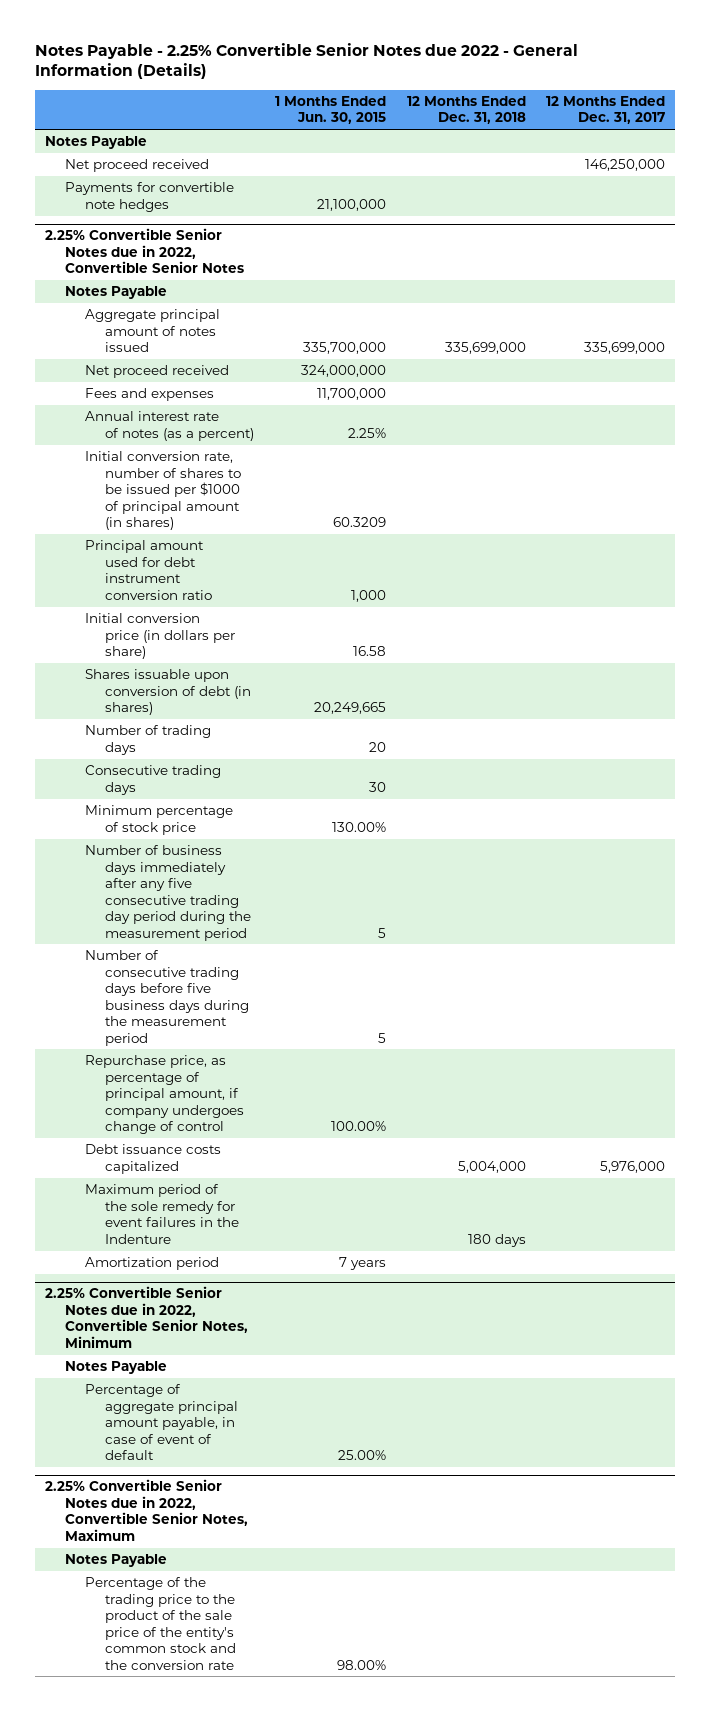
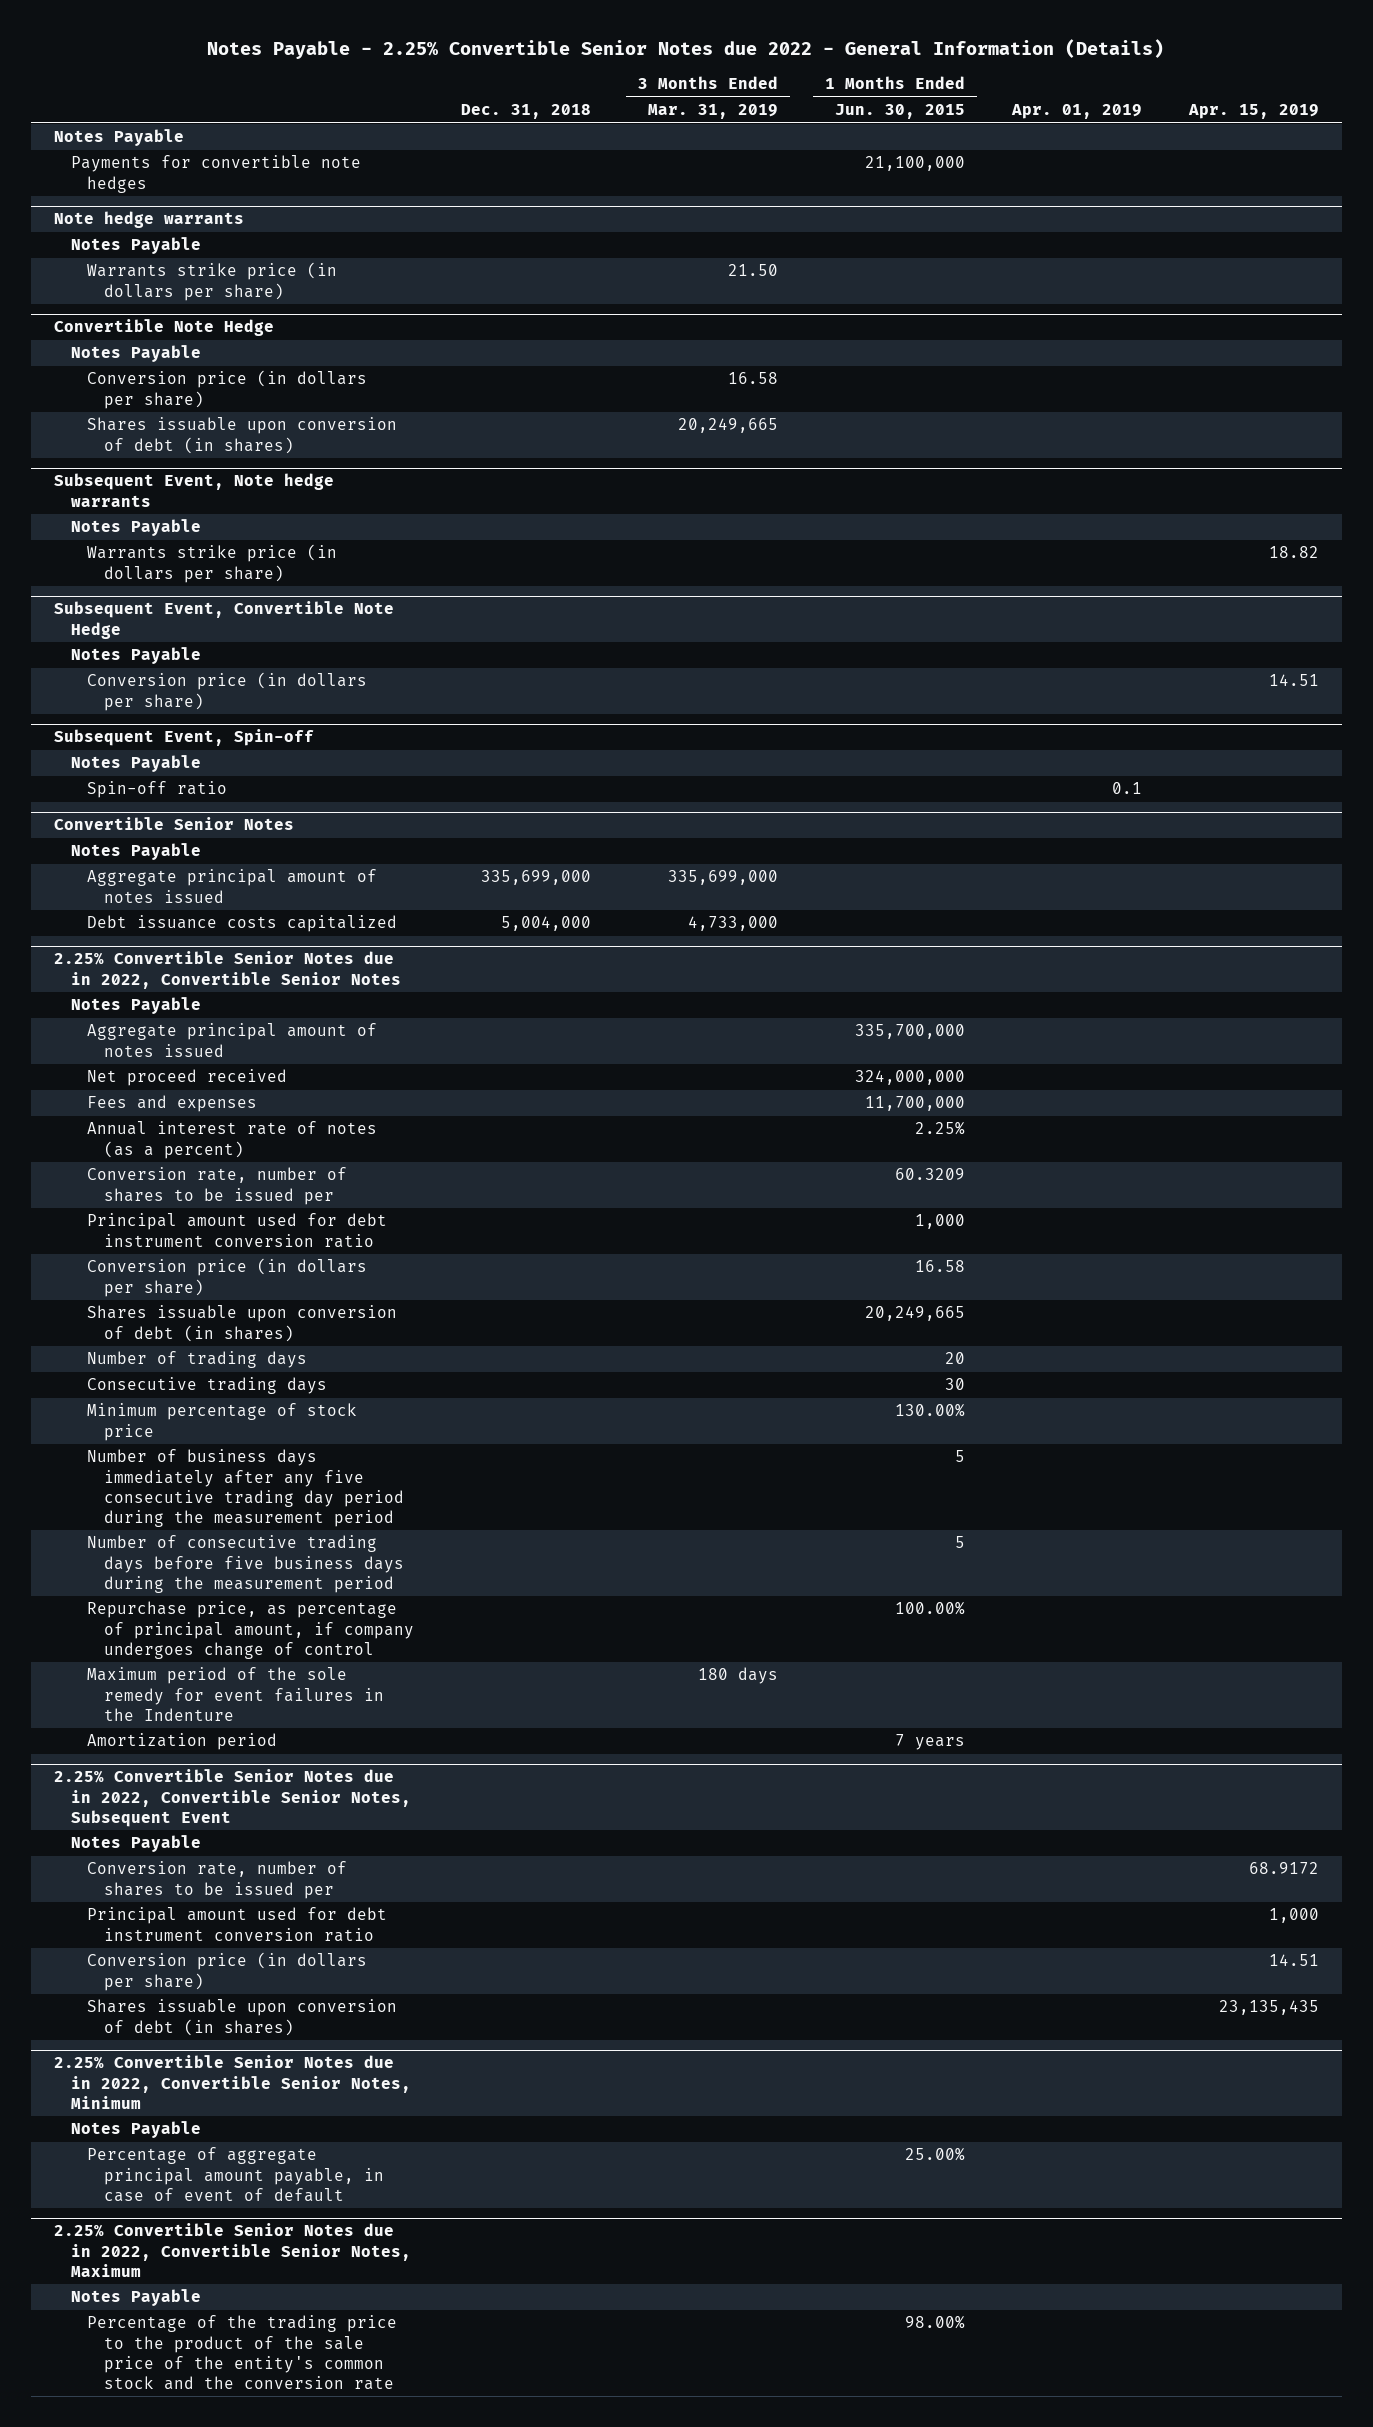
- | 1 Months Ended Jun. 30, 2015 | 12 Months Ended Dec. 31, 2018 | 12 Months Ended Dec. 31, 2017
+ | Dec. 31, 2018 | 3 Months Ended Mar. 31, 2019 | 1 Months Ended Jun. 30, 2015 | Apr. 01, 2019 | Apr. 15, 2019
- Net proceed received | | | 146,250,000
+ Note hedge warrants
+ Notes Payable
+ Warrants strike price (in dollars per share) | | 21.50 | | |
+ Convertible Note Hedge
+ Notes Payable
+ Conversion price (in dollars per share) | | 16.58 | | |
+ Shares issuable upon conversion of debt (in shares) | | 20,249,665 | | |
+ Subsequent Event, Note hedge warrants
+ Notes Payable
+ Warrants strike price (in dollars per share) | | | | | 18.82
+ Subsequent Event, Convertible Note Hedge
+ Notes Payable
+ Conversion price (in dollars per share) | | | | | 14.51
+ Subsequent Event, Spin-off
+ Notes Payable
+ Spin-off ratio | | | | 0.1 |
+ Convertible Senior Notes
+ Notes Payable
+ Aggregate principal amount of notes issued | 335,699,000 | 335,699,000 | | |
+ Debt issuance costs capitalized | 5,004,000 | 4,733,000 | | |
@ 2.25% Convertible Senior Notes due in 2022, Convertible Senior Notes
- Initial conversion rate, number of shares to be issued per $1000 of principal amount (in shares) | 60.3209 | |
+ Conversion rate, number of shares to be issued per | | | 60.3209 | |
- Initial conversion price (in dollars per share) | 16.58 | |
+ Conversion price (in dollars per share) | | | 16.58 | |
- Debt issuance costs capitalized | | 5,004,000 | 5,976,000
+ 2.25% Convertible Senior Notes due in 2022, Convertible Senior Notes, Subsequent Event
+ Notes Payable
+ Conversion rate, number of shares to be issued per | | | | | 68.9172
+ Principal amount used for debt instrument conversion ratio | | | | | 1,000
+ Conversion price (in dollars per share) | | | | | 14.51
+ Shares issuable upon conversion of debt (in shares) | | | | | 23,135,435

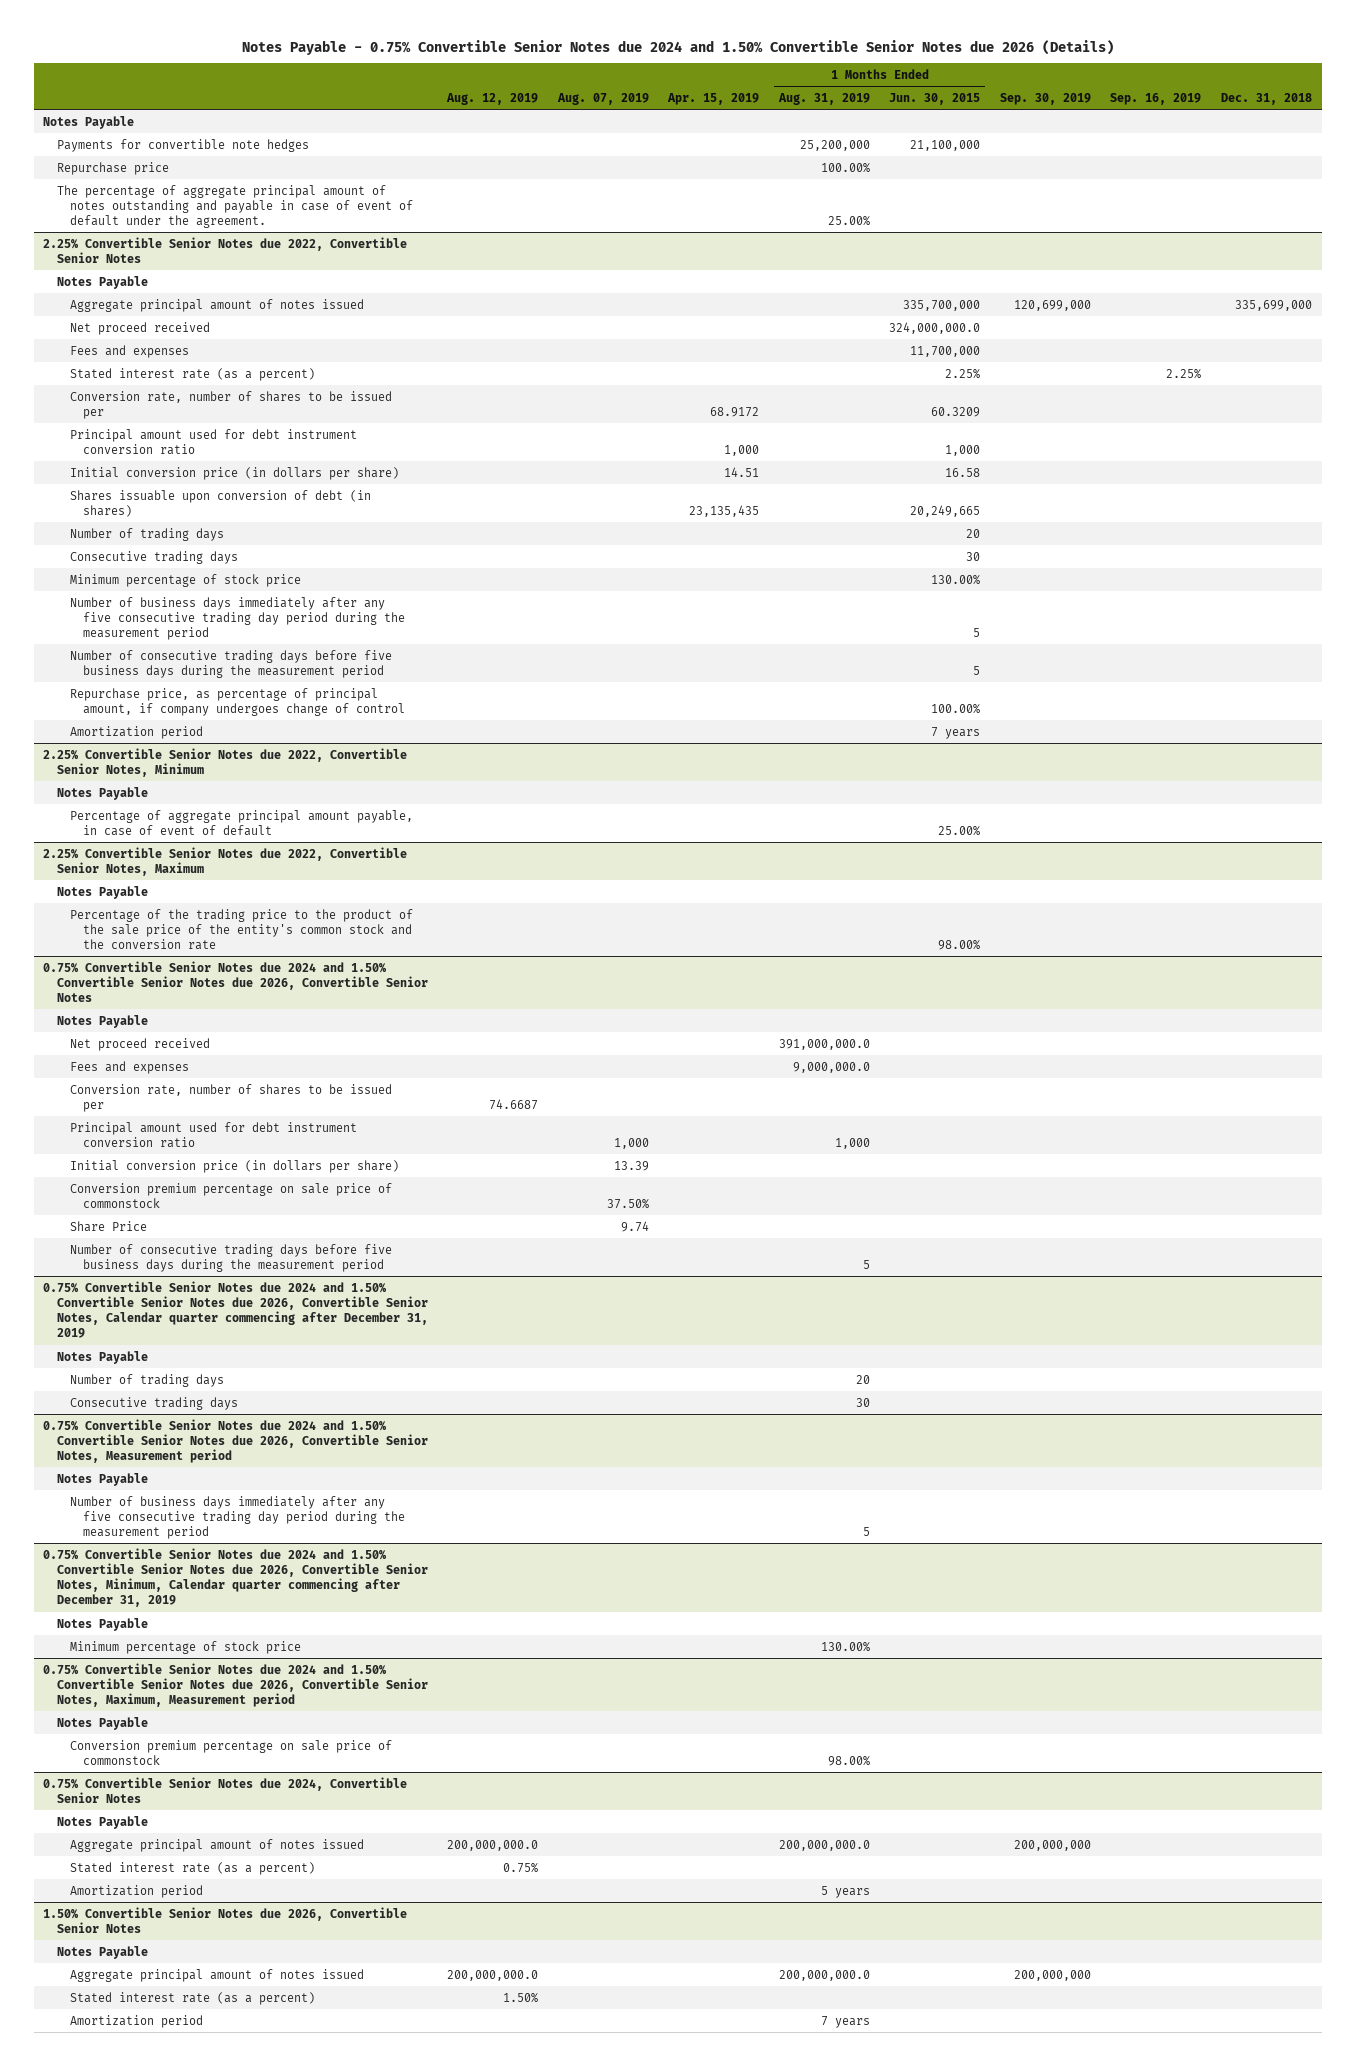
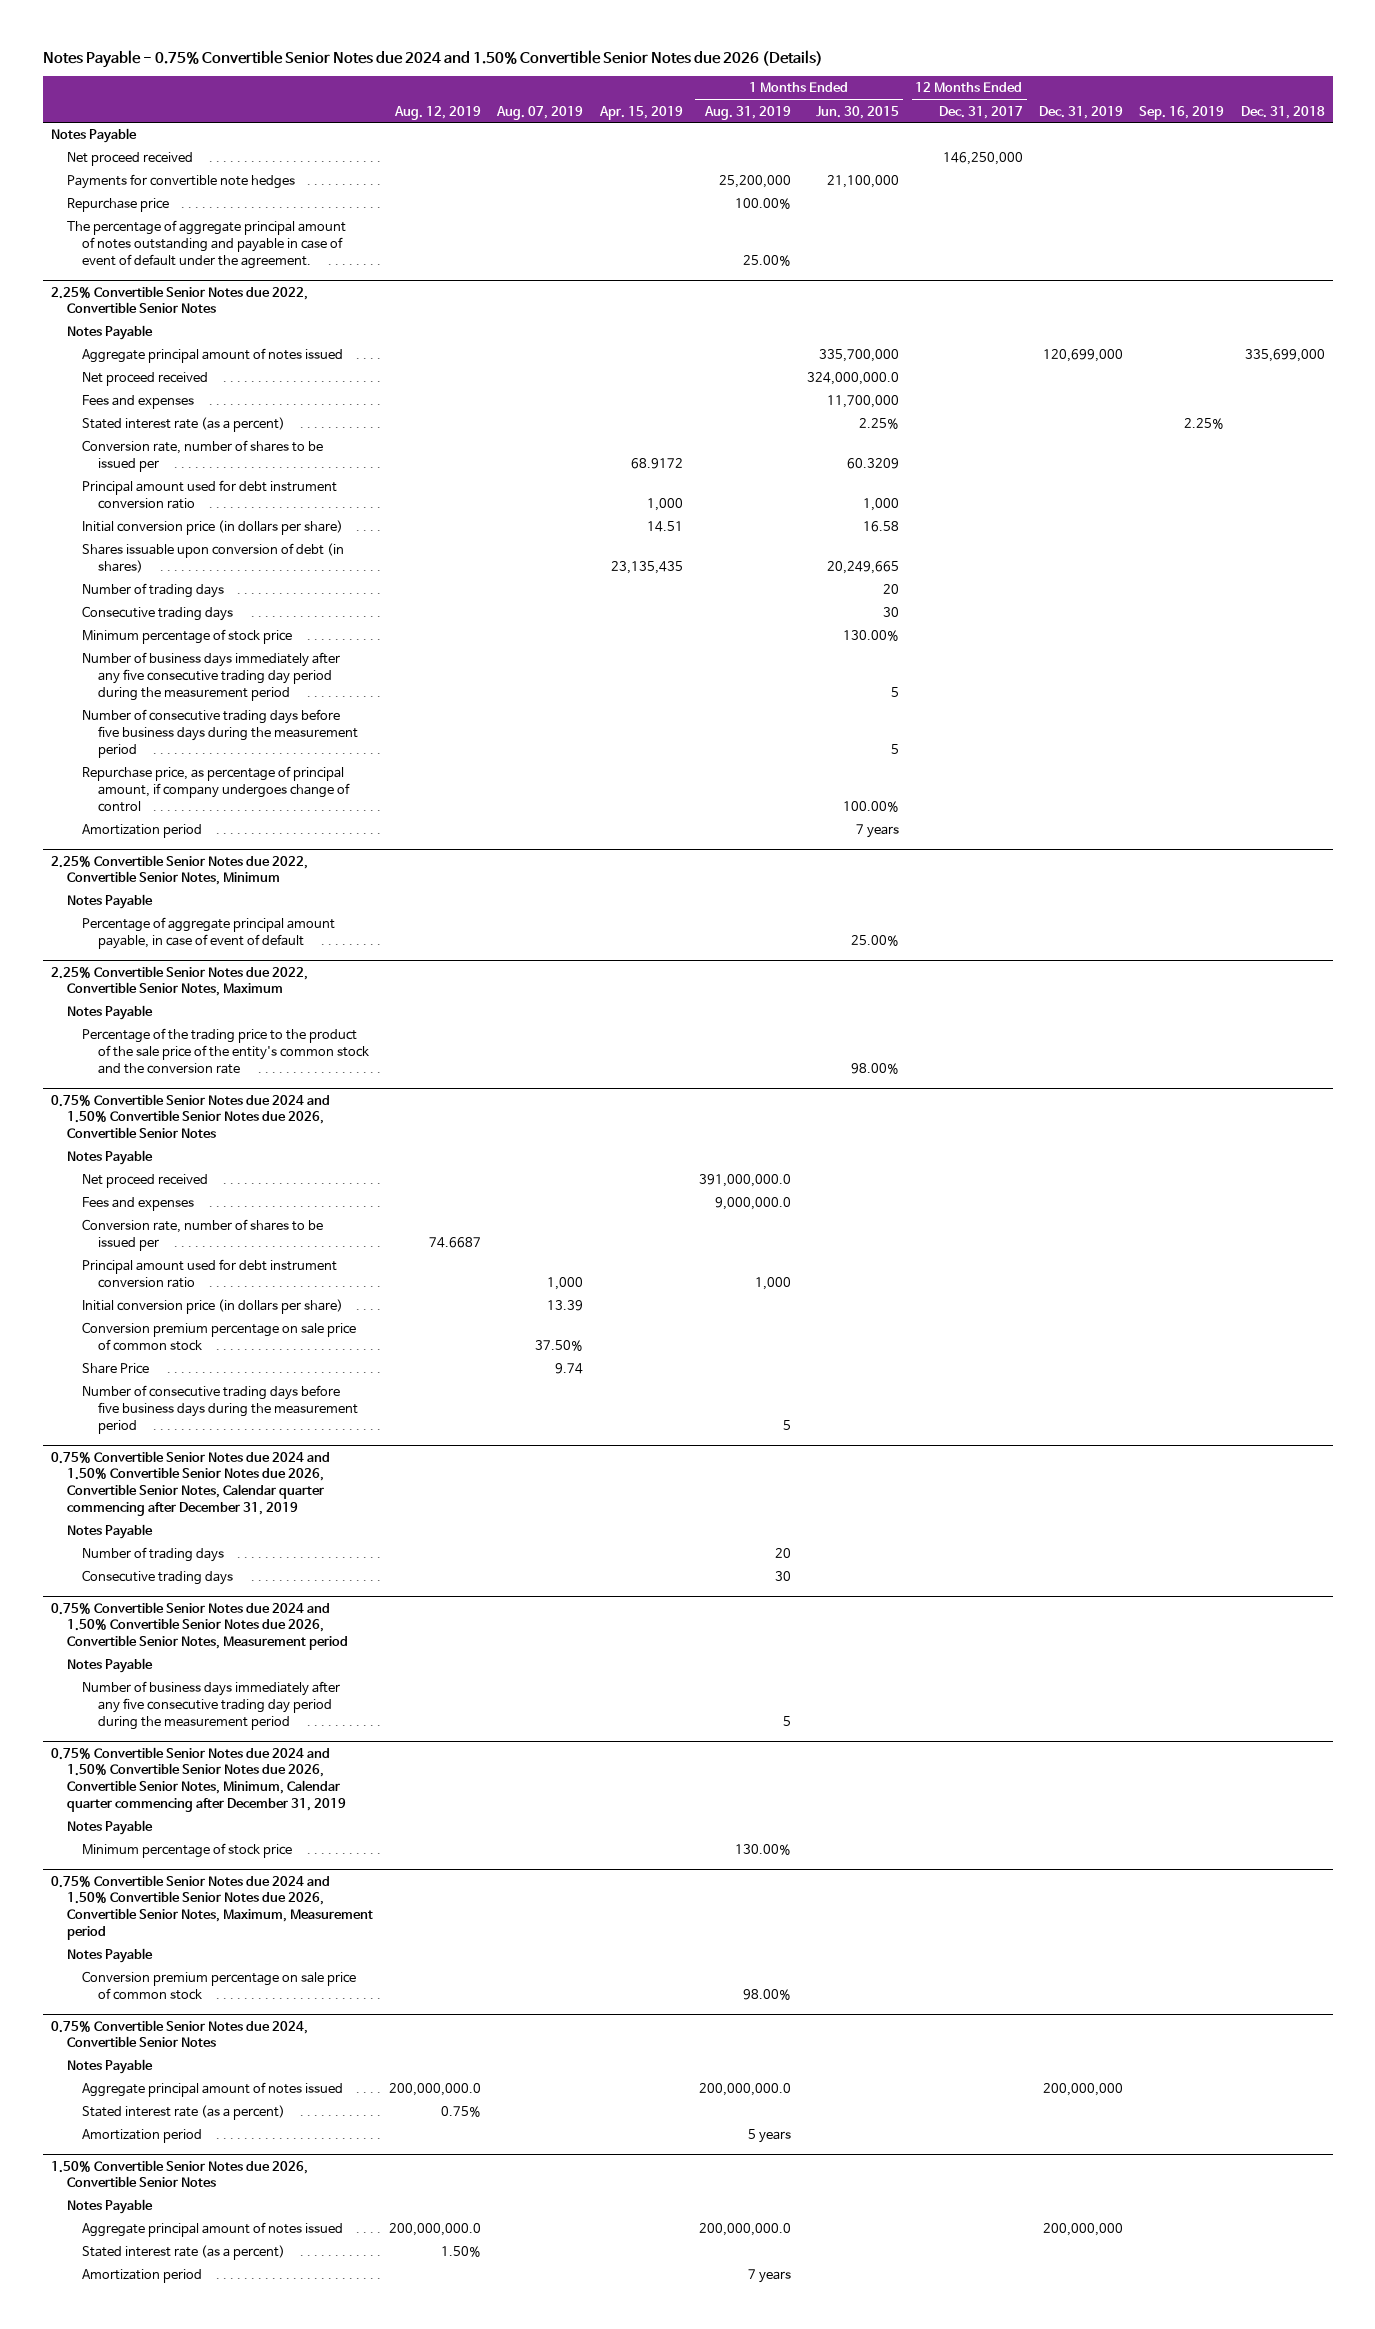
- | Aug. 12, 2019 | Aug. 07, 2019 | Apr. 15, 2019 | 1 Months Ended Aug. 31, 2019 | 1 Months Ended Jun. 30, 2015 | Sep. 30, 2019 | Sep. 16, 2019 | Dec. 31, 2018
+ | Aug. 12, 2019 | Aug. 07, 2019 | Apr. 15, 2019 | 1 Months Ended Aug. 31, 2019 | 1 Months Ended Jun. 30, 2015 | 12 Months Ended Dec. 31, 2017 | Dec. 31, 2019 | Sep. 16, 2019 | Dec. 31, 2018
+ Net proceed received | | | | | | 146,250,000 | | |
@ 0.75% Convertible Senior Notes due 2024 and 1.50% Convertible Senior Notes due 2026, Convertible Senior Notes
- Conversion premium percentage on sale price of commonstock | | 37.50% | | | | | |
+ Conversion premium percentage on sale price of common stock | | 37.50% | | | | | | |
@ 0.75% Convertible Senior Notes due 2024 and 1.50% Convertible Senior Notes due 2026, Convertible Senior Notes, Maximum, Measurement period
- Conversion premium percentage on sale price of commonstock | | | | 98.00% | | | |
+ Conversion premium percentage on sale price of common stock | | | | 98.00% | | | | |

